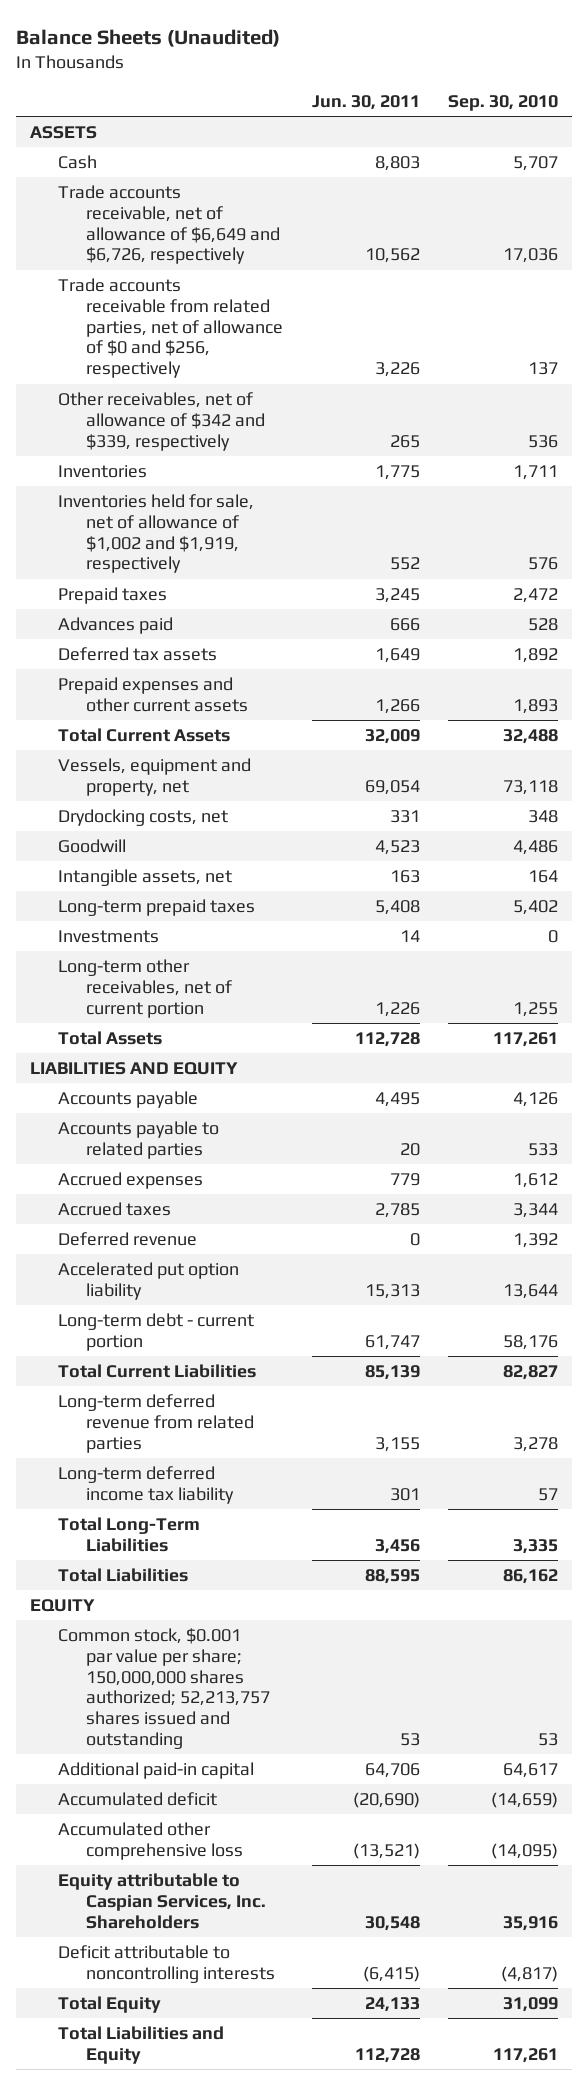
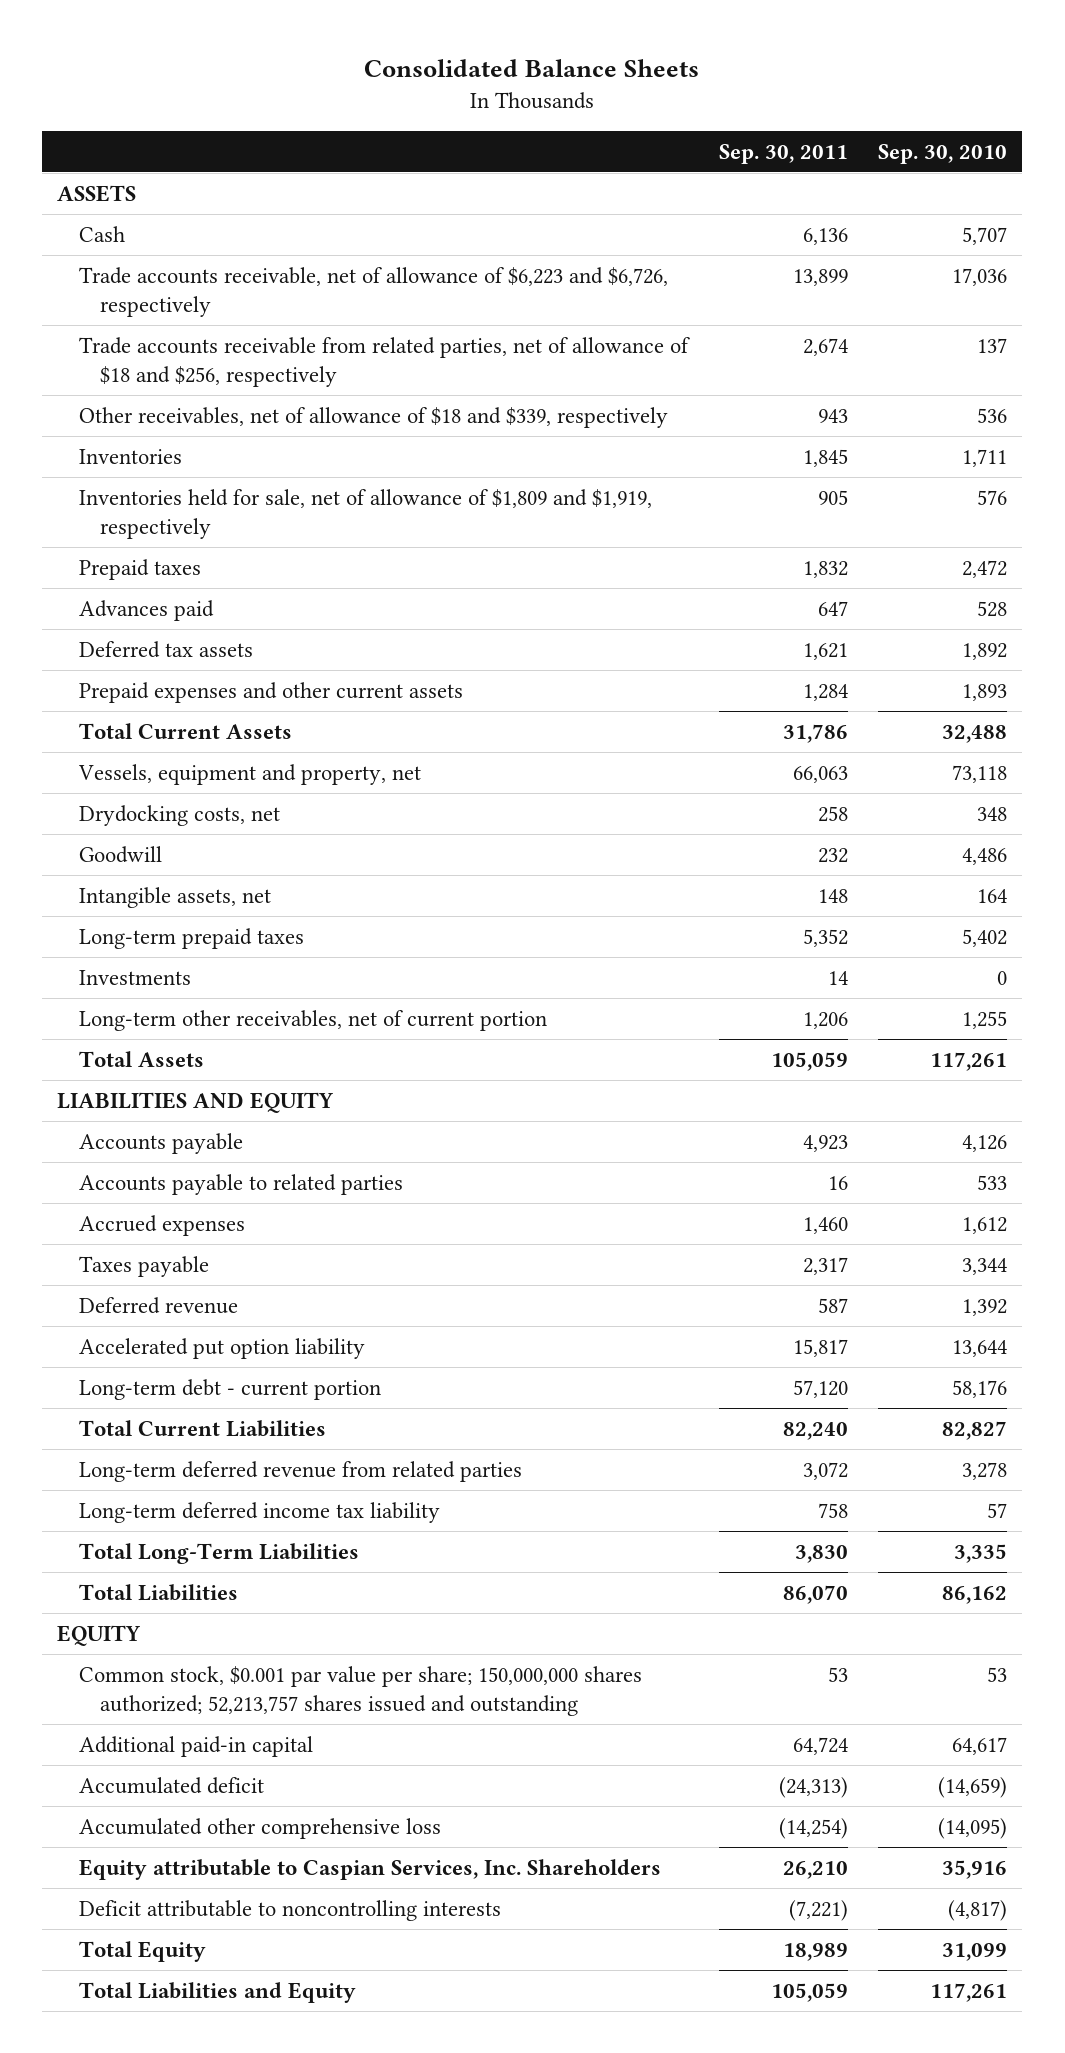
- Balance Sheets (Unaudited)
+ Consolidated Balance Sheets
- | Jun. 30, 2011 | Sep. 30, 2010
+ | Sep. 30, 2011 | Sep. 30, 2010
- Trade accounts receivable, net of allowance of $6,649 and $6,726, respectively | 10,562 | 17,036
- Trade accounts receivable from related parties, net of allowance of $0 and $256, respectively | 3,226 | 137
- Other receivables, net of allowance of $342 and $339, respectively | 265 | 536
+ Trade accounts receivable, net of allowance of $6,223 and $6,726, respectively | 13,899 | 17,036
+ Trade accounts receivable from related parties, net of allowance of $18 and $256, respectively | 2,674 | 137
+ Other receivables, net of allowance of $18 and $339, respectively | 943 | 536
- Inventories held for sale, net of allowance of $1,002 and $1,919, respectively | 552 | 576
+ Inventories held for sale, net of allowance of $1,809 and $1,919, respectively | 905 | 576
- Accrued taxes | 2,785 | 3,344
+ Taxes payable | 2,317 | 3,344

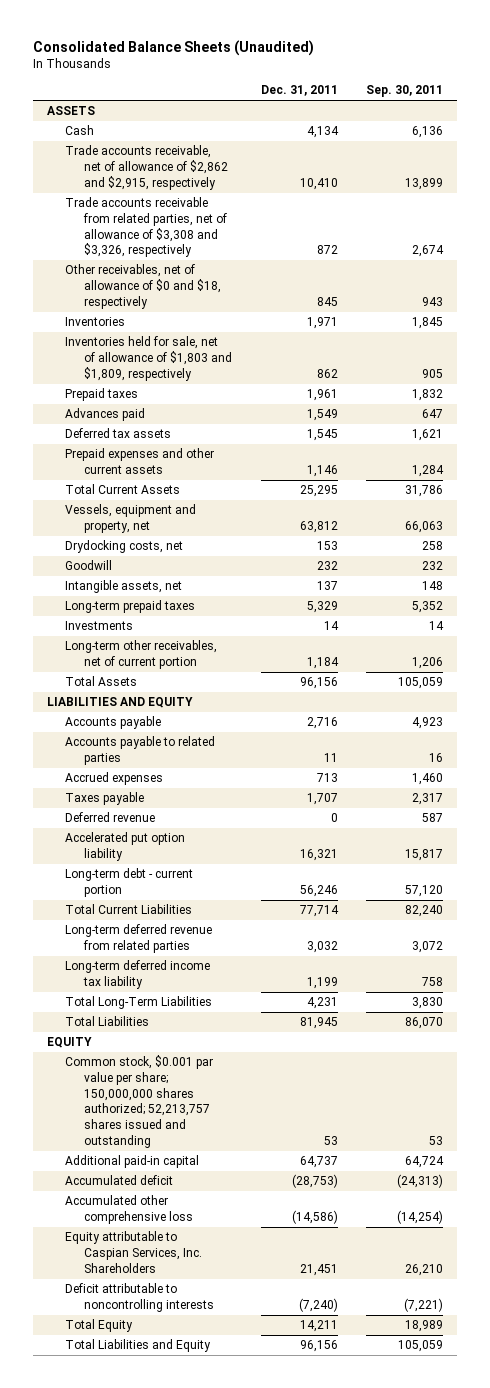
- Consolidated Balance Sheets
+ Consolidated Balance Sheets (Unaudited)
- | Sep. 30, 2011 | Sep. 30, 2010
+ | Dec. 31, 2011 | Sep. 30, 2011
- Trade accounts receivable, net of allowance of $6,223 and $6,726, respectively | 13,899 | 17,036
- Trade accounts receivable from related parties, net of allowance of $18 and $256, respectively | 2,674 | 137
- Other receivables, net of allowance of $18 and $339, respectively | 943 | 536
+ Trade accounts receivable, net of allowance of $2,862 and $2,915, respectively | 10,410 | 13,899
+ Trade accounts receivable from related parties, net of allowance of $3,308 and $3,326, respectively | 872 | 2,674
+ Other receivables, net of allowance of $0 and $18, respectively | 845 | 943
- Inventories held for sale, net of allowance of $1,809 and $1,919, respectively | 905 | 576
+ Inventories held for sale, net of allowance of $1,803 and $1,809, respectively | 862 | 905

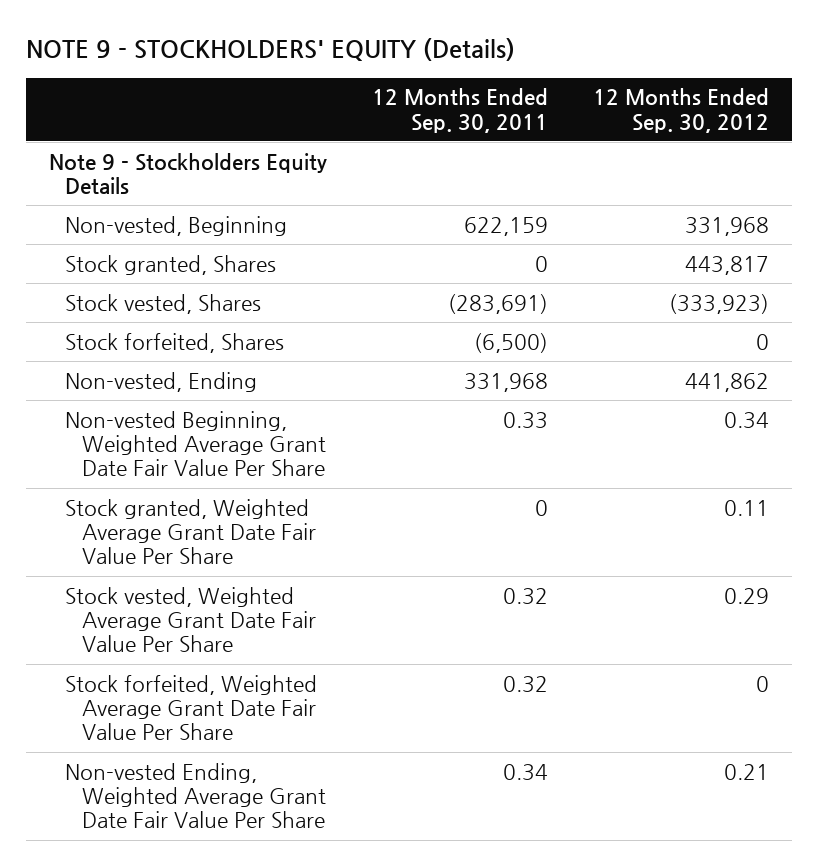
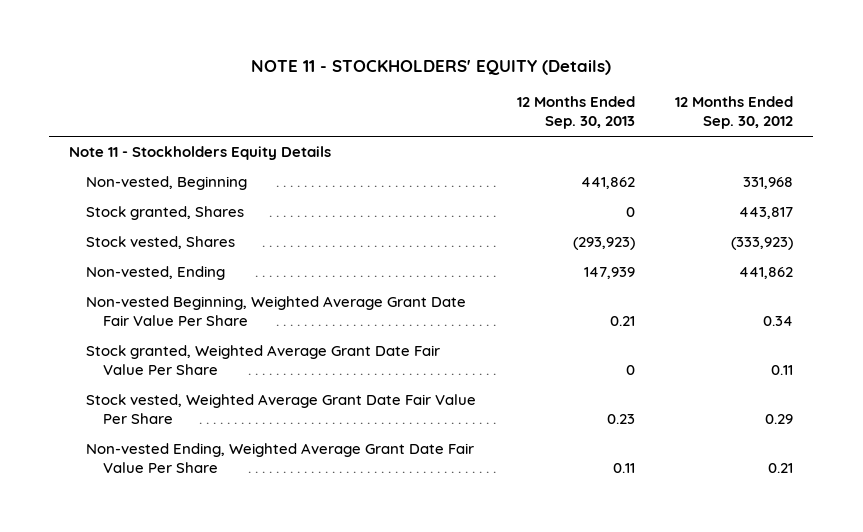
- NOTE 9 - STOCKHOLDERS' EQUITY (Details)
+ NOTE 11 - STOCKHOLDERS' EQUITY (Details)
- | 12 Months Ended Sep. 30, 2011 | 12 Months Ended Sep. 30, 2012
+ | 12 Months Ended Sep. 30, 2013 | 12 Months Ended Sep. 30, 2012
- Note 9 - Stockholders Equity Details
+ Note 11 - Stockholders Equity Details
- Stock forfeited, Shares | (6,500) | 0
- Stock forfeited, Weighted Average Grant Date Fair Value Per Share | 0.32 | 0

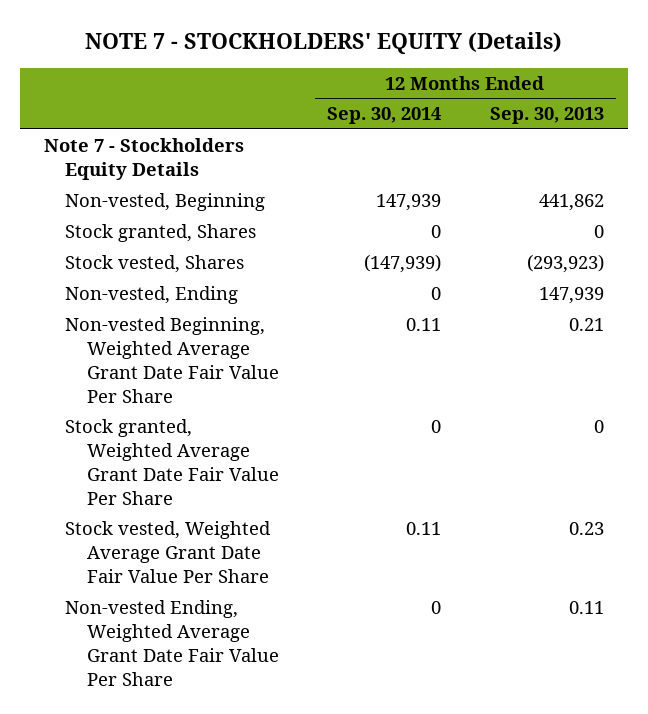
- NOTE 11 - STOCKHOLDERS' EQUITY (Details)
+ NOTE 7 - STOCKHOLDERS' EQUITY (Details)
- | 12 Months Ended Sep. 30, 2013 | 12 Months Ended Sep. 30, 2012
+ | 12 Months Ended Sep. 30, 2014 | 12 Months Ended Sep. 30, 2013
- Note 11 - Stockholders Equity Details
+ Note 7 - Stockholders Equity Details

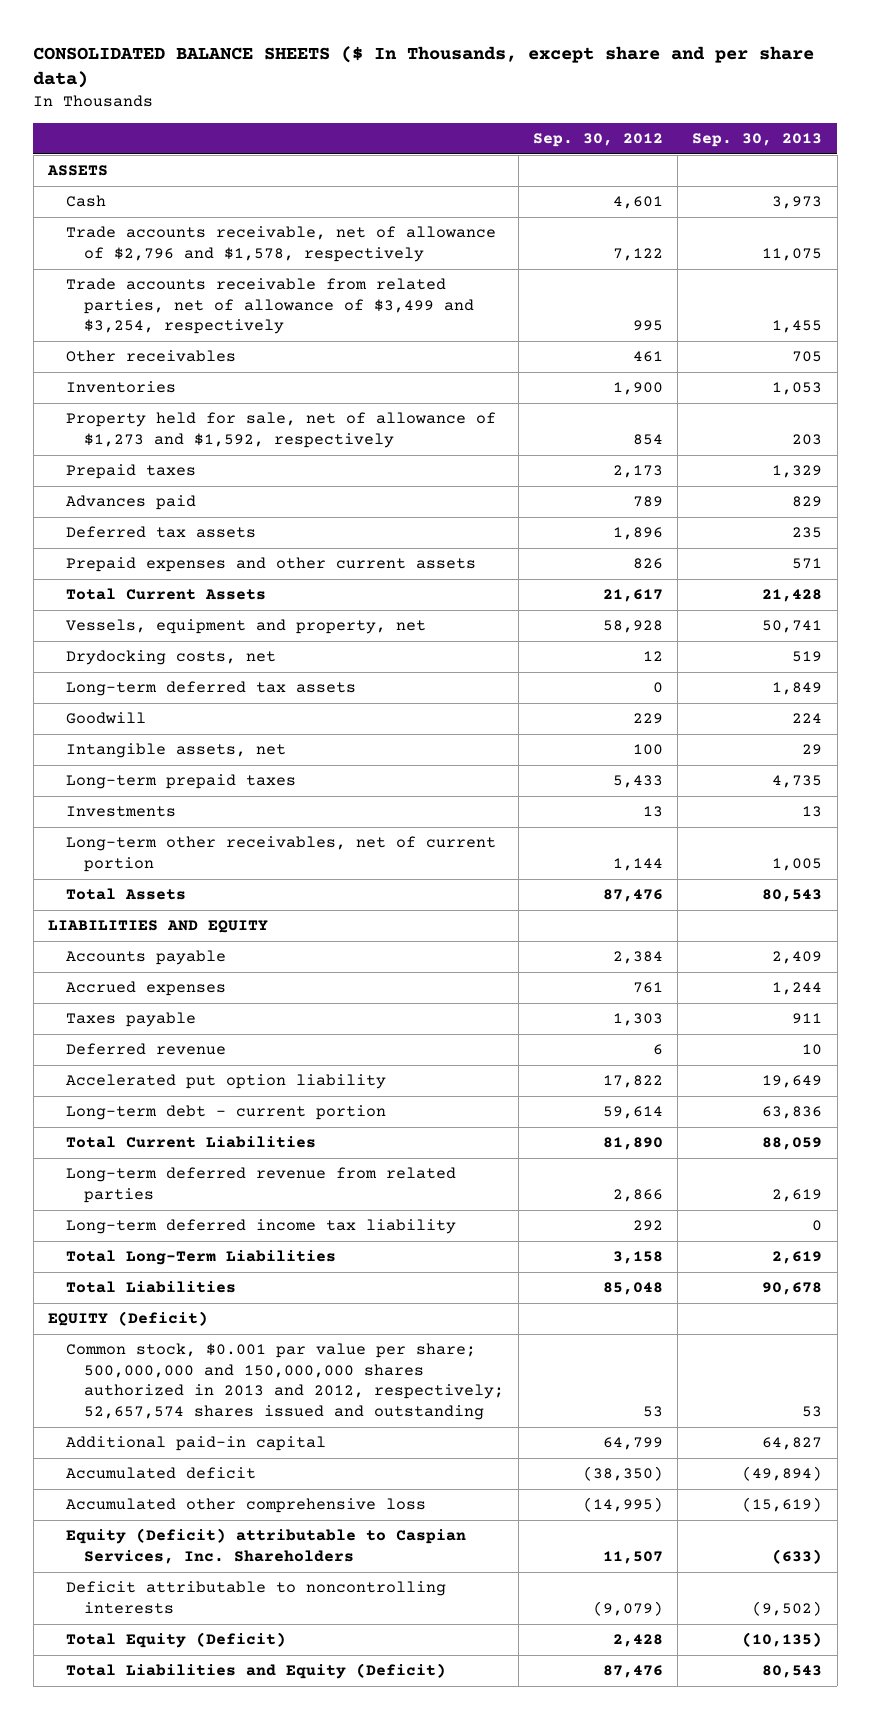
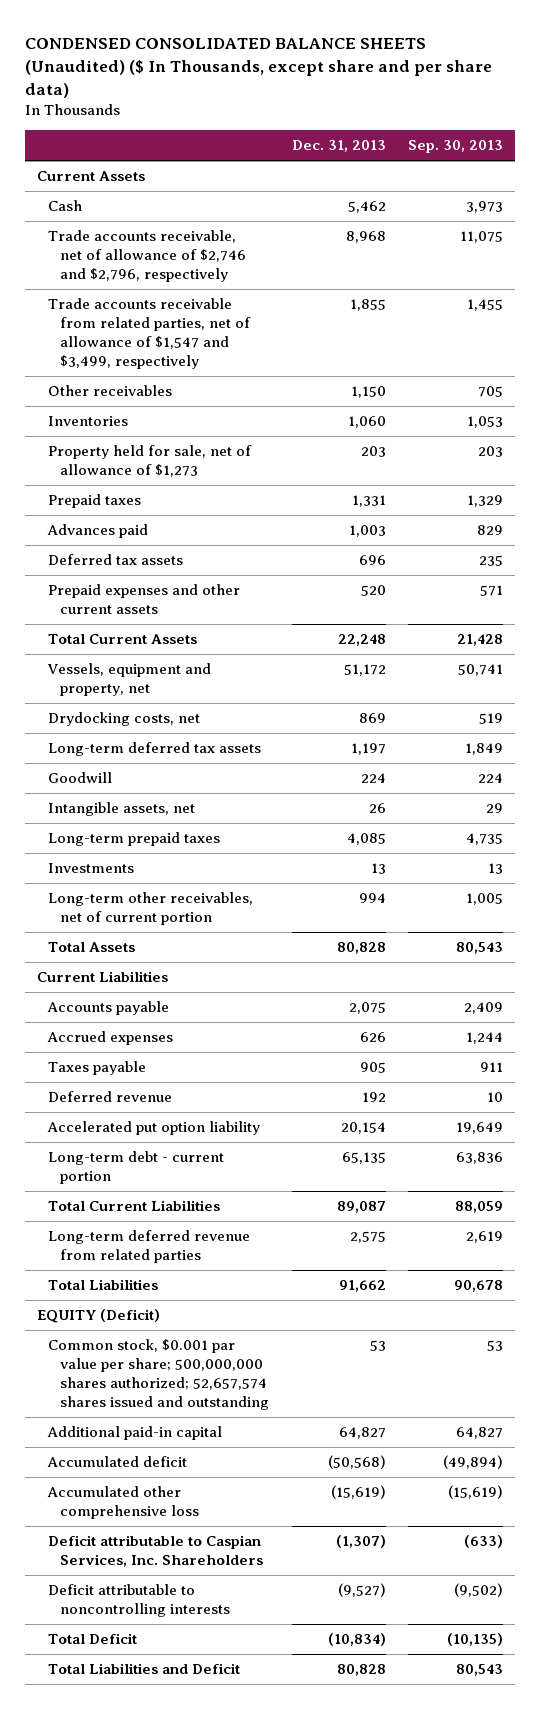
- CONSOLIDATED BALANCE SHEETS ($ In Thousands, except share and per share data)
+ CONDENSED CONSOLIDATED BALANCE SHEETS (Unaudited) ($ In Thousands, except share and per share data)
- | Sep. 30, 2012 | Sep. 30, 2013
+ | Dec. 31, 2013 | Sep. 30, 2013
- ASSETS
+ Current Assets
- Trade accounts receivable, net of allowance of $2,796 and $1,578, respectively | 7,122 | 11,075
- Trade accounts receivable from related parties, net of allowance of $3,499 and $3,254, respectively | 995 | 1,455
+ Trade accounts receivable, net of allowance of $2,746 and $2,796, respectively | 8,968 | 11,075
+ Trade accounts receivable from related parties, net of allowance of $1,547 and $3,499, respectively | 1,855 | 1,455
- Property held for sale, net of allowance of $1,273 and $1,592, respectively | 854 | 203
+ Property held for sale, net of allowance of $1,273 | 203 | 203
- LIABILITIES AND EQUITY
+ Current Liabilities
- Long-term deferred income tax liability | 292 | 0
- Total Long-Term Liabilities | 3,158 | 2,619
- Common stock, $0.001 par value per share; 500,000,000 and 150,000,000 shares authorized in 2013 and 2012, respectively; 52,657,574 shares issued and outstanding | 53 | 53
+ Common stock, $0.001 par value per share; 500,000,000 shares authorized; 52,657,574 shares issued and outstanding | 53 | 53
- Equity (Deficit) attributable to Caspian Services, Inc. Shareholders | 11,507 | (633)
+ Deficit attributable to Caspian Services, Inc. Shareholders | (1,307) | (633)
- Total Equity (Deficit) | 2,428 | (10,135)
- Total Liabilities and Equity (Deficit) | 87,476 | 80,543
+ Total Deficit | (10,834) | (10,135)
+ Total Liabilities and Deficit | 80,828 | 80,543

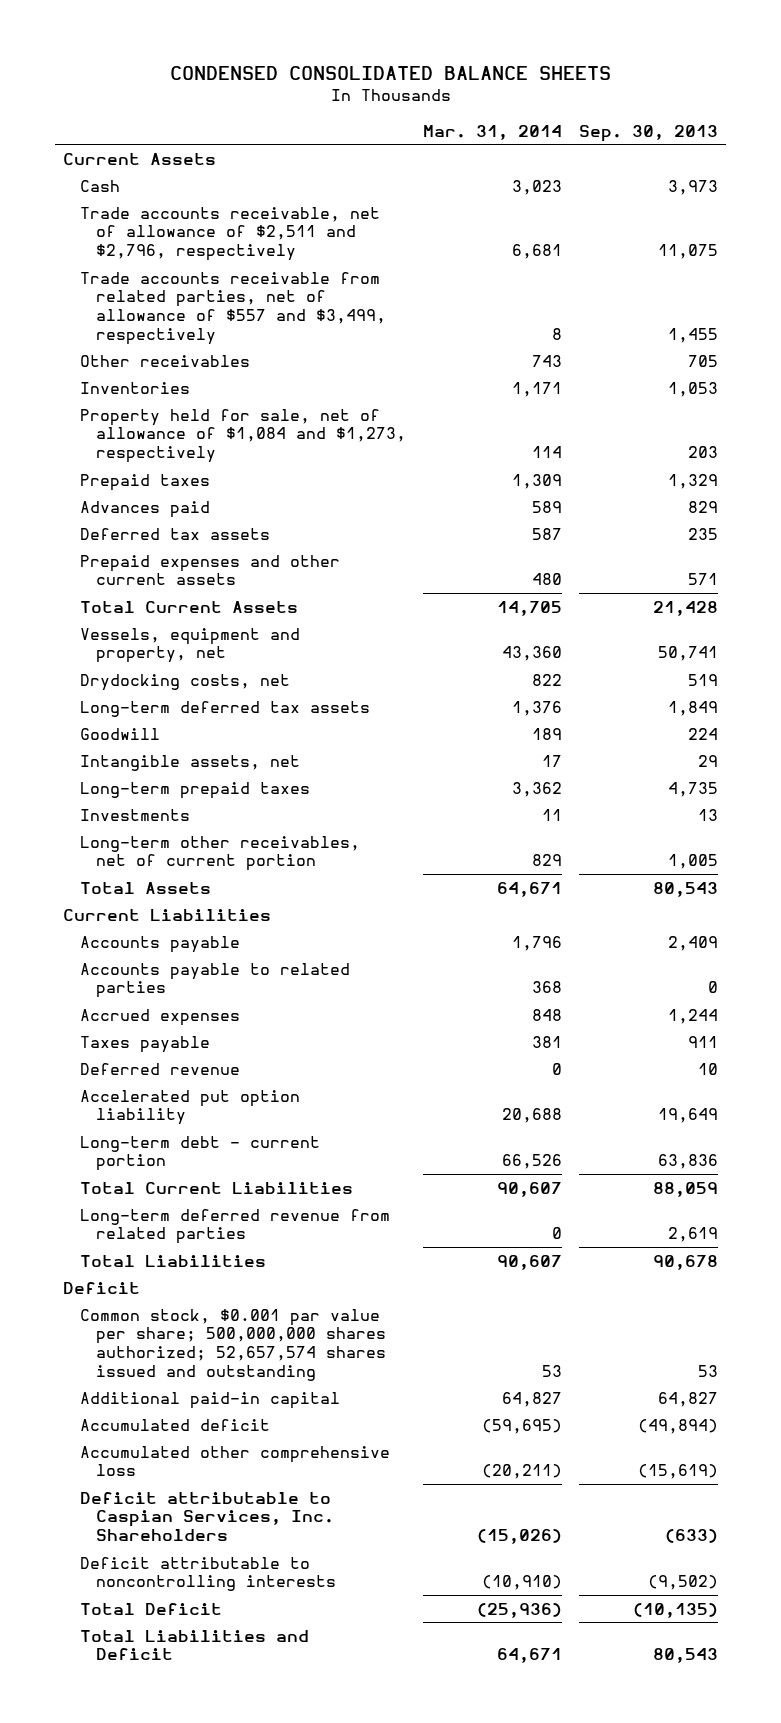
- CONDENSED CONSOLIDATED BALANCE SHEETS (Unaudited) ($ In Thousands, except share and per share data)
+ CONDENSED CONSOLIDATED BALANCE SHEETS
- | Dec. 31, 2013 | Sep. 30, 2013
+ | Mar. 31, 2014 | Sep. 30, 2013
- Trade accounts receivable, net of allowance of $2,746 and $2,796, respectively | 8,968 | 11,075
- Trade accounts receivable from related parties, net of allowance of $1,547 and $3,499, respectively | 1,855 | 1,455
+ Trade accounts receivable, net of allowance of $2,511 and $2,796, respectively | 6,681 | 11,075
+ Trade accounts receivable from related parties, net of allowance of $557 and $3,499, respectively | 8 | 1,455
- Property held for sale, net of allowance of $1,273 | 203 | 203
+ Property held for sale, net of allowance of $1,084 and $1,273, respectively | 114 | 203
+ Accounts payable to related parties | 368 | 0
- EQUITY (Deficit)
+ Deficit

